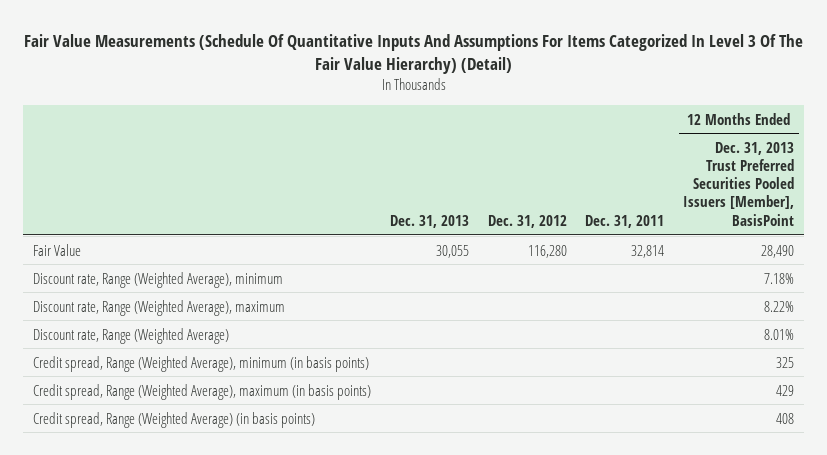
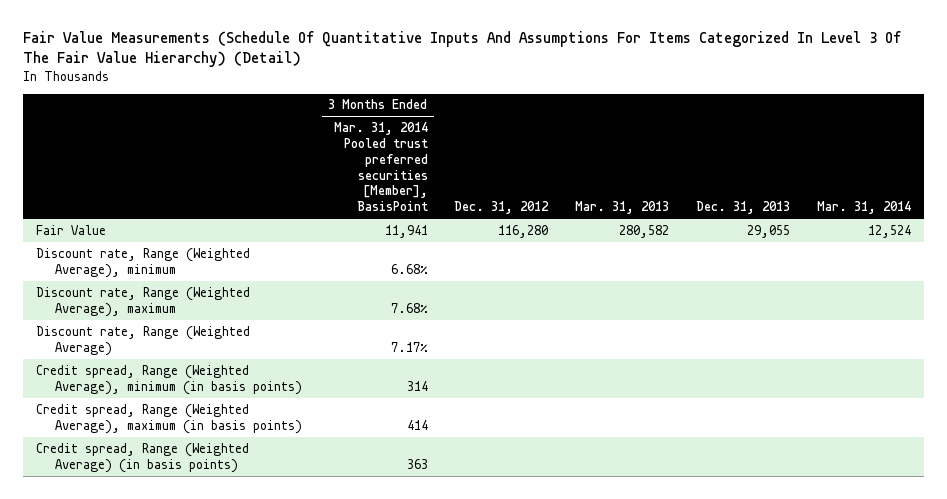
- | Dec. 31, 2013 | Dec. 31, 2012 | Dec. 31, 2011 | 12 Months Ended Dec. 31, 2013 Trust Preferred Securities Pooled Issuers [Member], BasisPoint
+ | 3 Months Ended Mar. 31, 2014 Pooled trust preferred securities [Member], BasisPoint | Dec. 31, 2012 | Mar. 31, 2013 | Dec. 31, 2013 | Mar. 31, 2014
- Fair Value | 30,055 | 116,280 | 32,814 | 28,490
+ Fair Value | 11,941 | 116,280 | 280,582 | 29,055 | 12,524

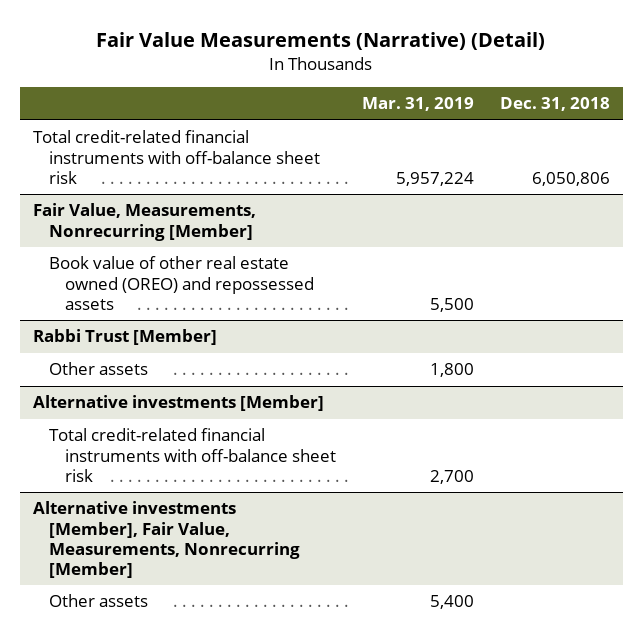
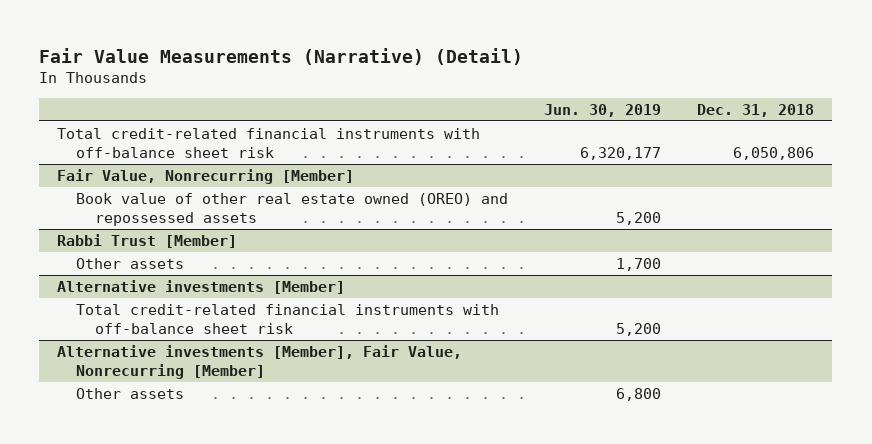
- | Mar. 31, 2019 | Dec. 31, 2018
+ | Jun. 30, 2019 | Dec. 31, 2018
- Fair Value, Measurements, Nonrecurring [Member]
+ Fair Value, Nonrecurring [Member]
- Alternative investments [Member], Fair Value, Measurements, Nonrecurring [Member]
+ Alternative investments [Member], Fair Value, Nonrecurring [Member]

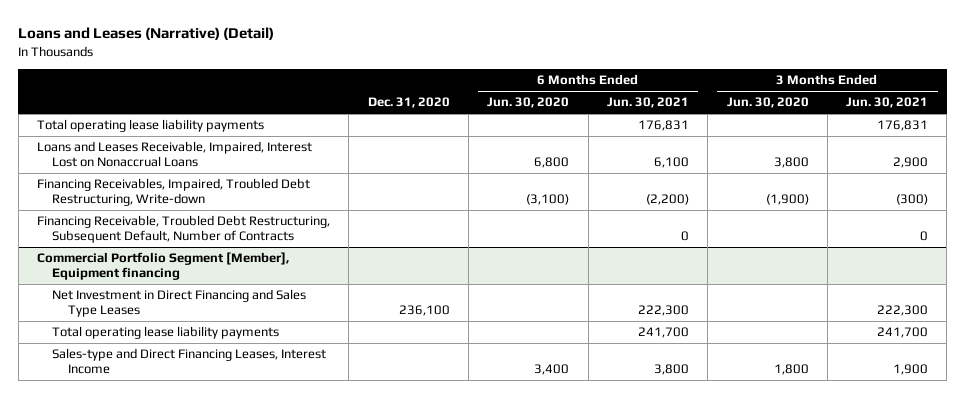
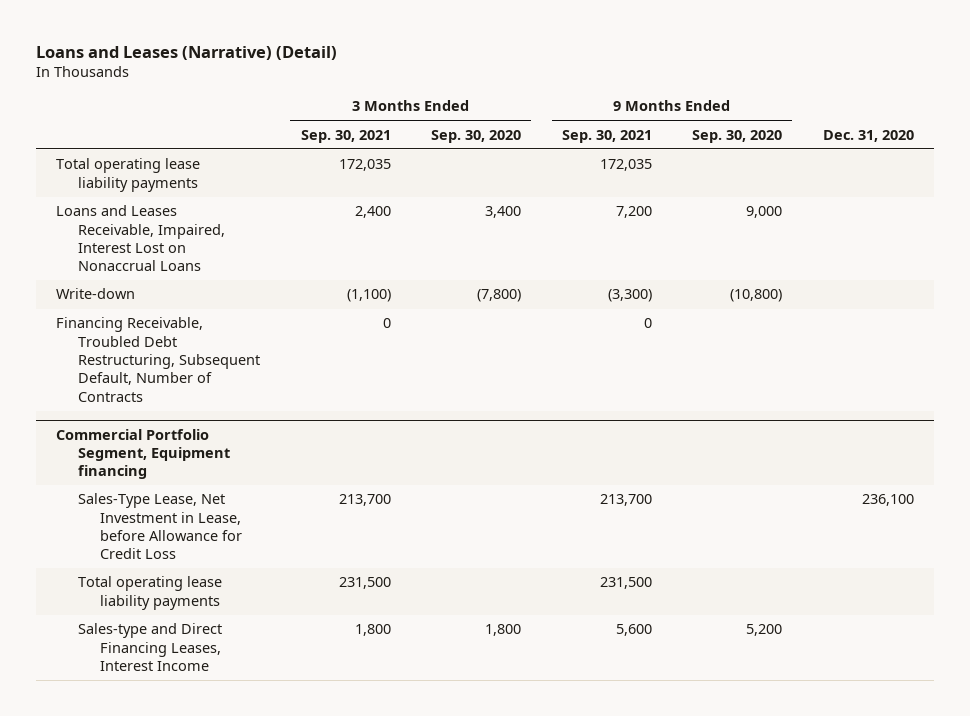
- | Dec. 31, 2020 | 6 Months Ended Jun. 30, 2020 | 6 Months Ended Jun. 30, 2021 | 3 Months Ended Jun. 30, 2020 | 3 Months Ended Jun. 30, 2021
+ | 3 Months Ended Sep. 30, 2021 | 3 Months Ended Sep. 30, 2020 | 9 Months Ended Sep. 30, 2021 | 9 Months Ended Sep. 30, 2020 | Dec. 31, 2020
- Financing Receivables, Impaired, Troubled Debt Restructuring, Write-down | | (3,100) | (2,200) | (1,900) | (300)
+ Write-down | (1,100) | (7,800) | (3,300) | (10,800) |
- Commercial Portfolio Segment [Member], Equipment financing
- Net Investment in Direct Financing and Sales Type Leases | 236,100 | | 222,300 | | 222,300
+ Commercial Portfolio Segment, Equipment financing
+ Sales-Type Lease, Net Investment in Lease, before Allowance for Credit Loss | 213,700 | | 213,700 | | 236,100

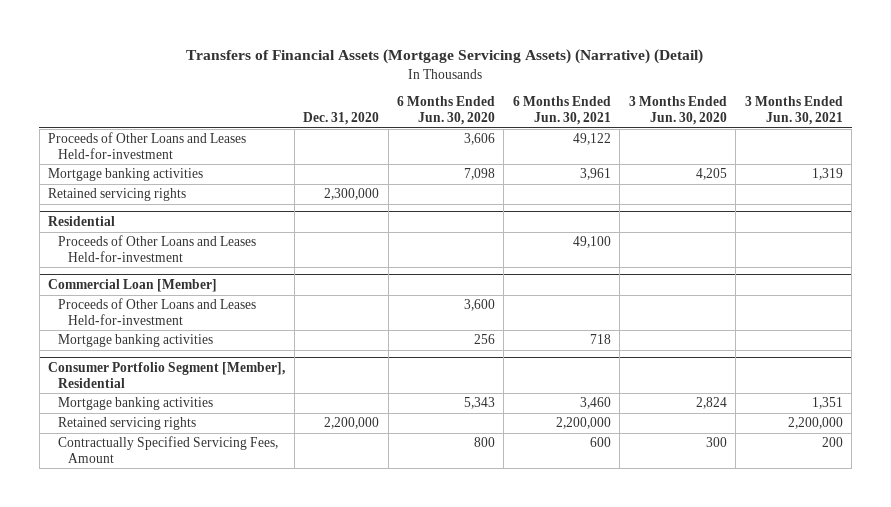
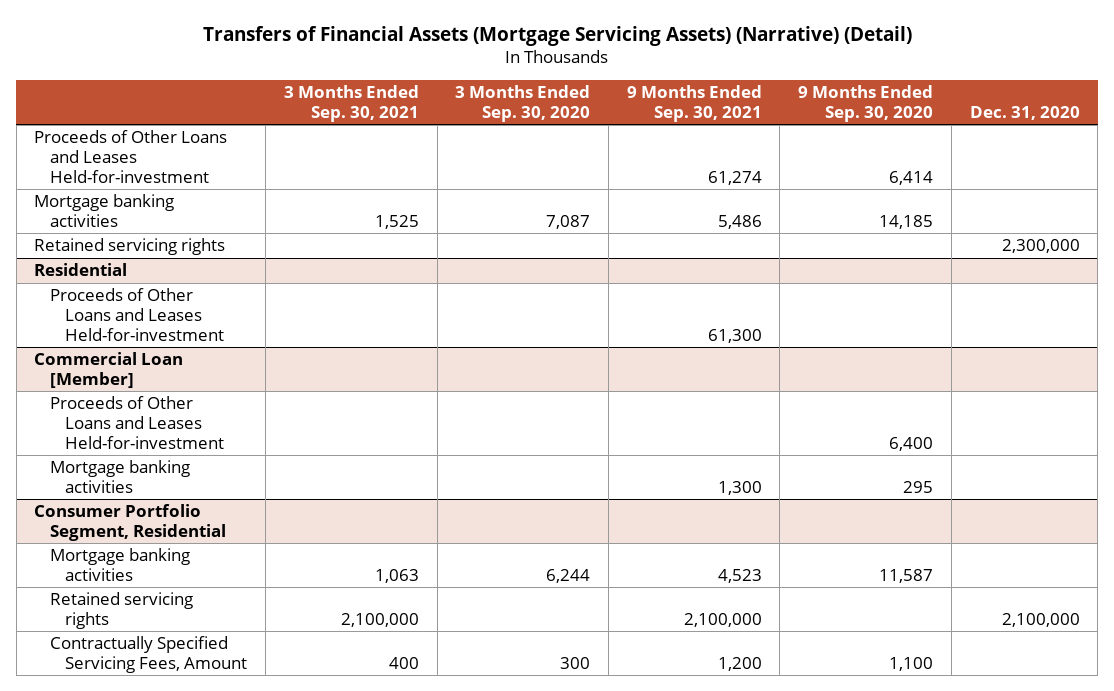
- | Dec. 31, 2020 | 6 Months Ended Jun. 30, 2020 | 6 Months Ended Jun. 30, 2021 | 3 Months Ended Jun. 30, 2020 | 3 Months Ended Jun. 30, 2021
+ | 3 Months Ended Sep. 30, 2021 | 3 Months Ended Sep. 30, 2020 | 9 Months Ended Sep. 30, 2021 | 9 Months Ended Sep. 30, 2020 | Dec. 31, 2020
- Consumer Portfolio Segment [Member], Residential
+ Consumer Portfolio Segment, Residential
- Retained servicing rights | 2,200,000 | | 2,200,000 | | 2,200,000
+ Retained servicing rights | 2,100,000 | | 2,100,000 | | 2,100,000

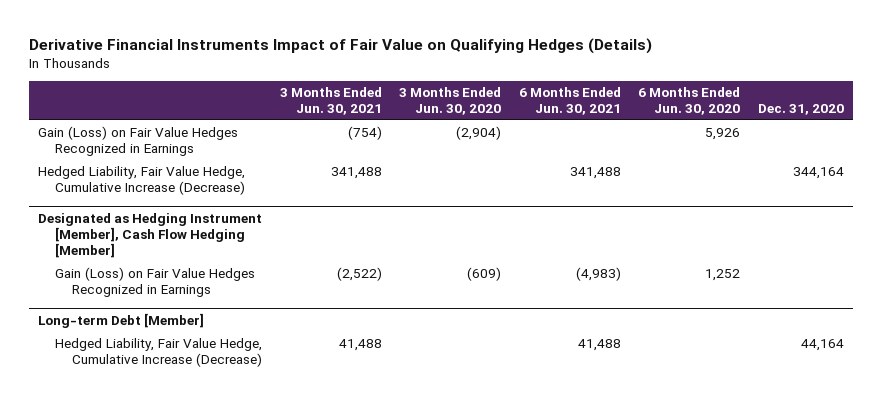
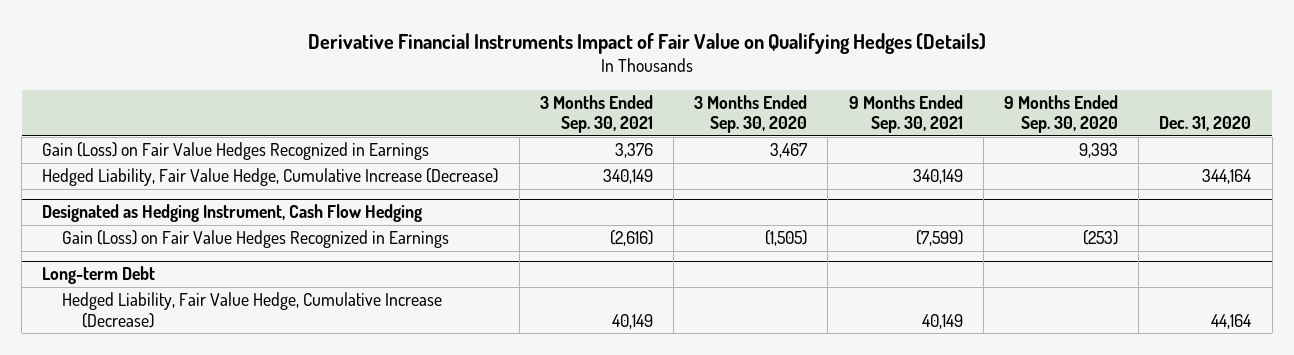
- | 3 Months Ended Jun. 30, 2021 | 3 Months Ended Jun. 30, 2020 | 6 Months Ended Jun. 30, 2021 | 6 Months Ended Jun. 30, 2020 | Dec. 31, 2020
+ | 3 Months Ended Sep. 30, 2021 | 3 Months Ended Sep. 30, 2020 | 9 Months Ended Sep. 30, 2021 | 9 Months Ended Sep. 30, 2020 | Dec. 31, 2020
- Designated as Hedging Instrument [Member], Cash Flow Hedging [Member]
+ Designated as Hedging Instrument, Cash Flow Hedging
- Long-term Debt [Member]
+ Long-term Debt

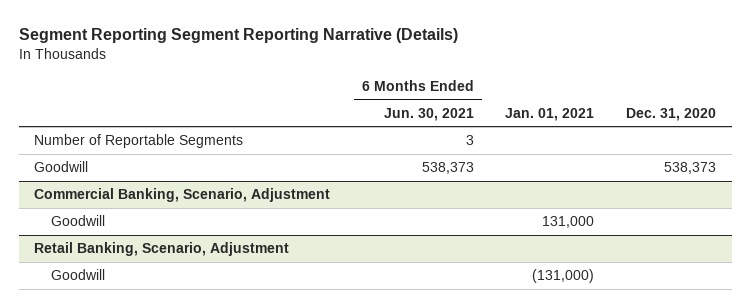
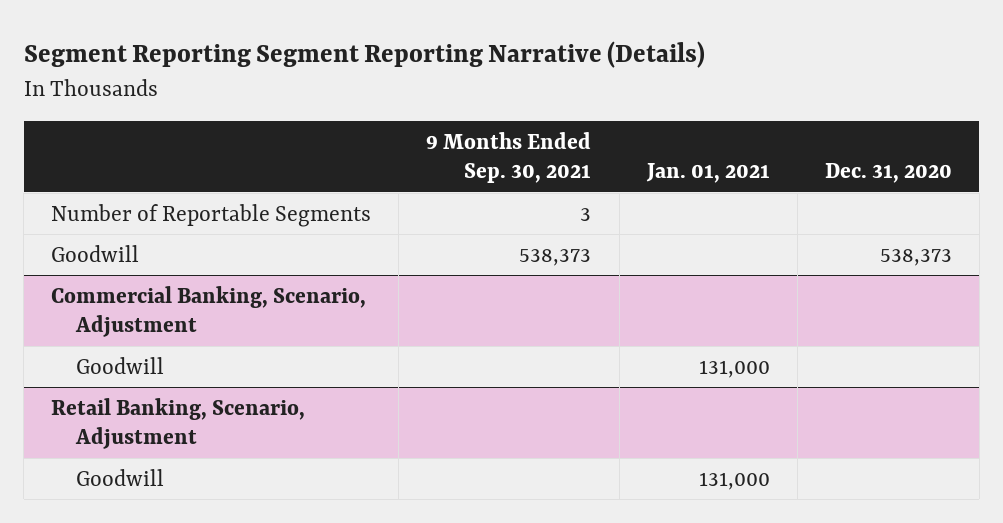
- | 6 Months Ended Jun. 30, 2021 | Jan. 01, 2021 | Dec. 31, 2020
+ | 9 Months Ended Sep. 30, 2021 | Jan. 01, 2021 | Dec. 31, 2020
@ Retail Banking, Scenario, Adjustment
- Goodwill | | (131,000) |
+ Goodwill | | 131,000 |

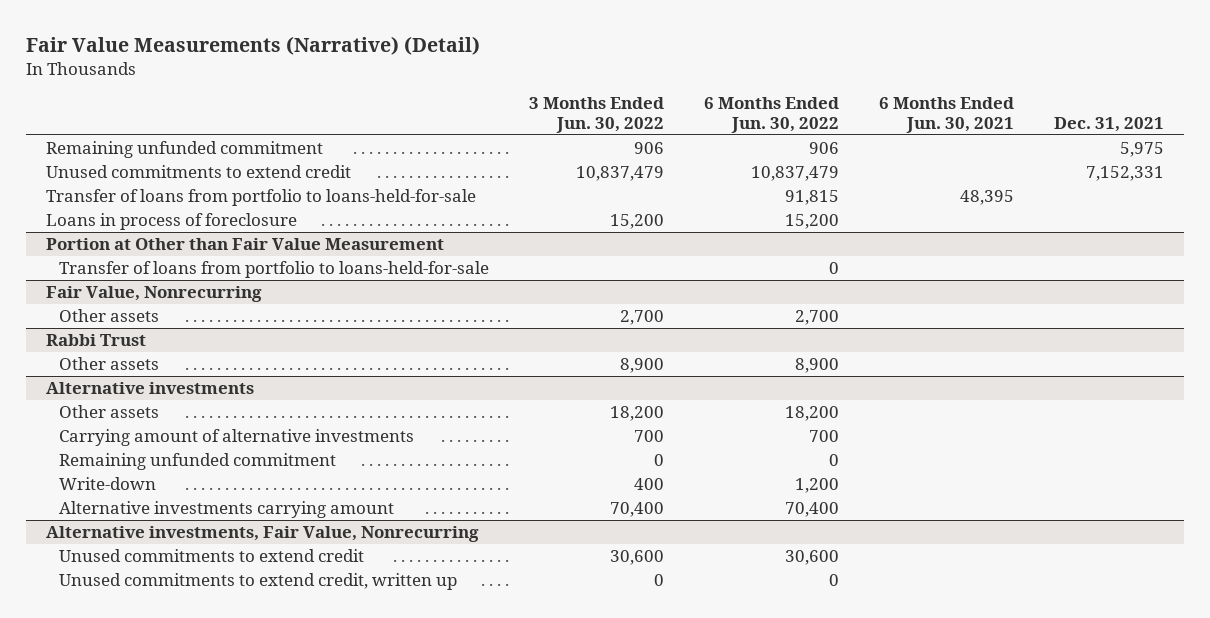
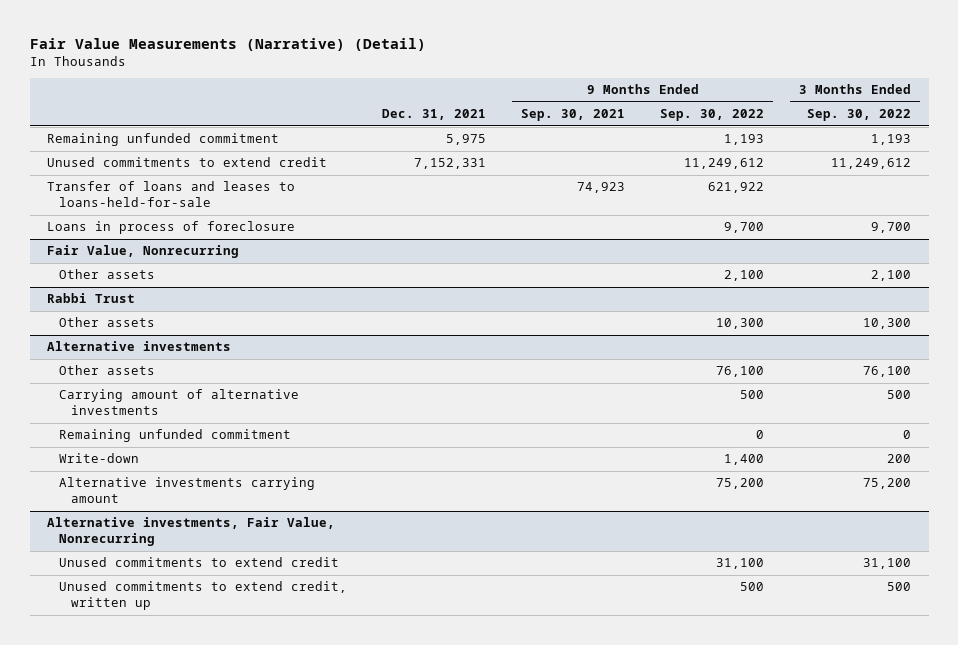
- | 3 Months Ended Jun. 30, 2022 | 6 Months Ended Jun. 30, 2022 | 6 Months Ended Jun. 30, 2021 | Dec. 31, 2021
+ | Dec. 31, 2021 | 9 Months Ended Sep. 30, 2021 | 9 Months Ended Sep. 30, 2022 | 3 Months Ended Sep. 30, 2022
- Transfer of loans from portfolio to loans-held-for-sale | | 91,815 | 48,395 |
+ Transfer of loans and leases to loans-held-for-sale | | 74,923 | 621,922 |
- Portion at Other than Fair Value Measurement
- Transfer of loans from portfolio to loans-held-for-sale | | 0 | |

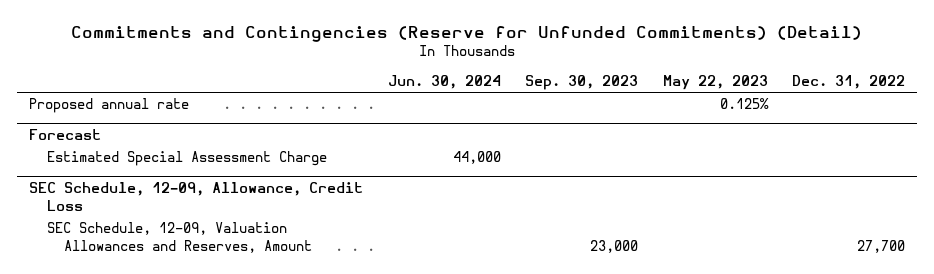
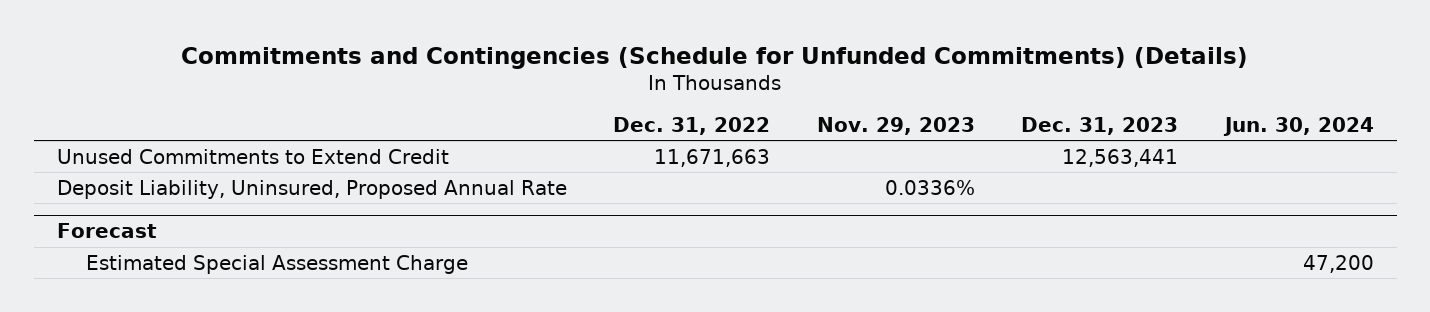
- Commitments and Contingencies (Reserve for Unfunded Commitments) (Detail)
+ Commitments and Contingencies (Schedule for Unfunded Commitments) (Details)
- | Jun. 30, 2024 | Sep. 30, 2023 | May 22, 2023 | Dec. 31, 2022
+ | Dec. 31, 2022 | Nov. 29, 2023 | Dec. 31, 2023 | Jun. 30, 2024
- Proposed annual rate | | | 0.125% |
+ Unused Commitments to Extend Credit | 11,671,663 | | 12,563,441 |
+ Deposit Liability, Uninsured, Proposed Annual Rate | | 0.0336% | |
@ Forecast
- Estimated Special Assessment Charge | 44,000 | | |
- SEC Schedule, 12-09, Allowance, Credit Loss
- SEC Schedule, 12-09, Valuation Allowances and Reserves, Amount | | 23,000 | | 27,700
@ Forecast
+ Estimated Special Assessment Charge | | | | 47,200

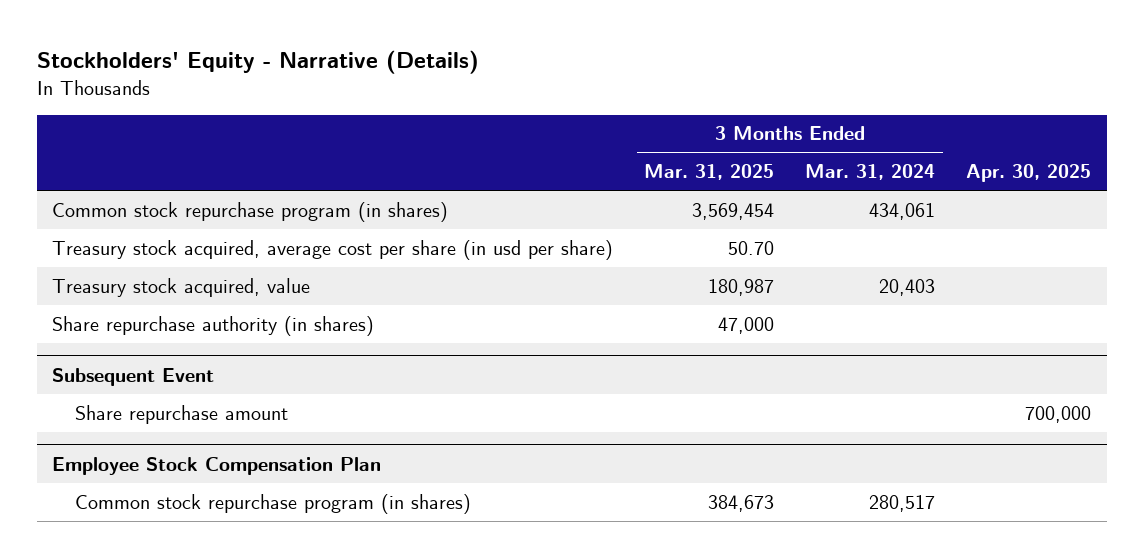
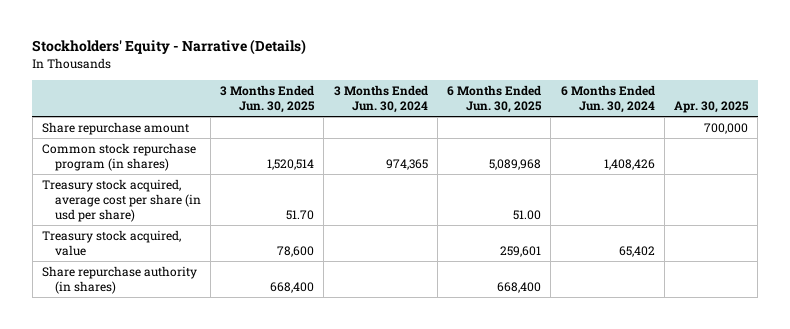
- | 3 Months Ended Mar. 31, 2025 | 3 Months Ended Mar. 31, 2024 | Apr. 30, 2025
+ | 3 Months Ended Jun. 30, 2025 | 3 Months Ended Jun. 30, 2024 | 6 Months Ended Jun. 30, 2025 | 6 Months Ended Jun. 30, 2024 | Apr. 30, 2025
+ Share repurchase amount | | | | | 700,000
- Subsequent Event
- Share repurchase amount | | | 700,000
- Employee Stock Compensation Plan
- Common stock repurchase program (in shares) | 384,673 | 280,517 |

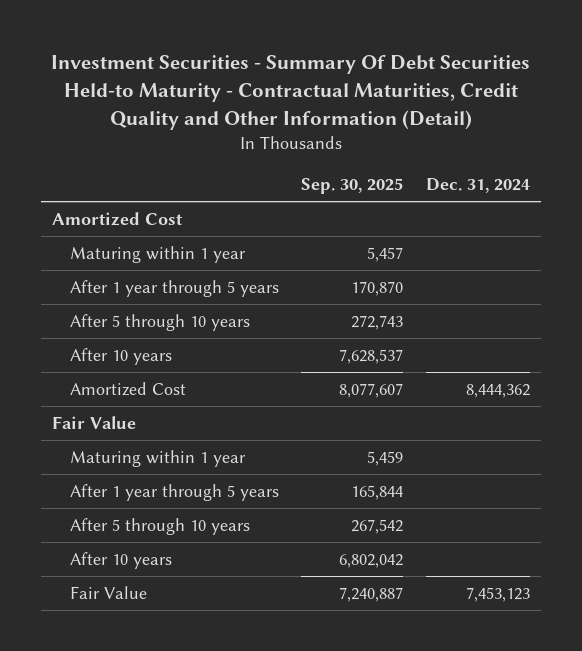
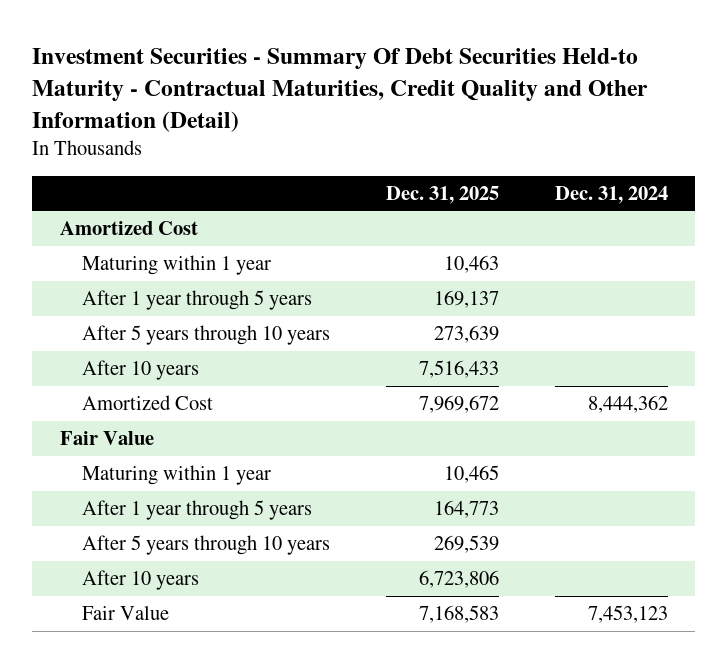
- | Sep. 30, 2025 | Dec. 31, 2024
+ | Dec. 31, 2025 | Dec. 31, 2024
- After 5 through 10 years | 272,743 |
+ After 5 years through 10 years | 273,639 |
- After 5 through 10 years | 267,542 |
+ After 5 years through 10 years | 269,539 |

